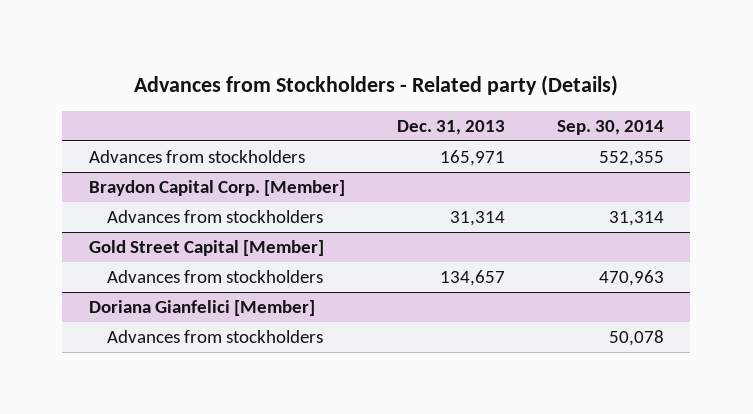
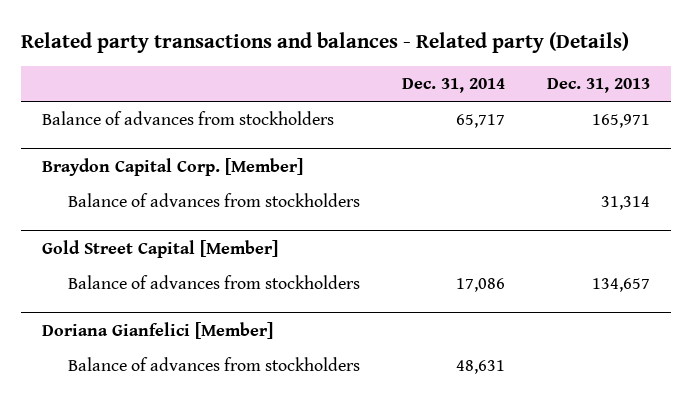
- Advances from Stockholders - Related party (Details)
+ Related party transactions and balances - Related party (Details)
- | Dec. 31, 2013 | Sep. 30, 2014
+ | Dec. 31, 2014 | Dec. 31, 2013
- Advances from stockholders | 165,971 | 552,355
+ Balance of advances from stockholders | 65,717 | 165,971
@ Braydon Capital Corp. [Member]
- Advances from stockholders | 31,314 | 31,314
+ Balance of advances from stockholders | | 31,314
@ Gold Street Capital [Member]
- Advances from stockholders | 134,657 | 470,963
+ Balance of advances from stockholders | 17,086 | 134,657
@ Doriana Gianfelici [Member]
- Advances from stockholders | | 50,078
+ Balance of advances from stockholders | 48,631 |

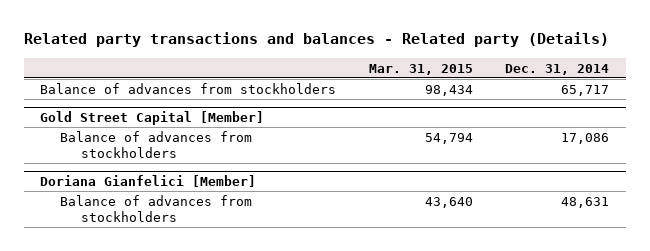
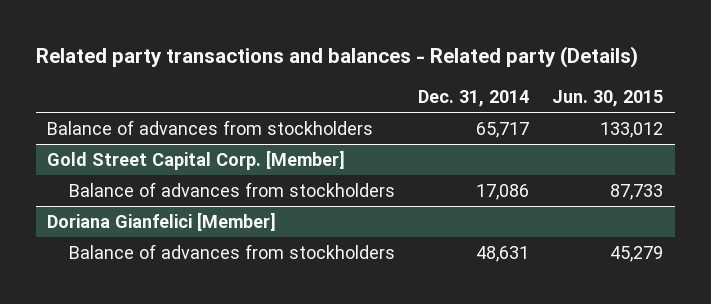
- | Mar. 31, 2015 | Dec. 31, 2014
+ | Dec. 31, 2014 | Jun. 30, 2015
- Gold Street Capital [Member]
+ Gold Street Capital Corp. [Member]

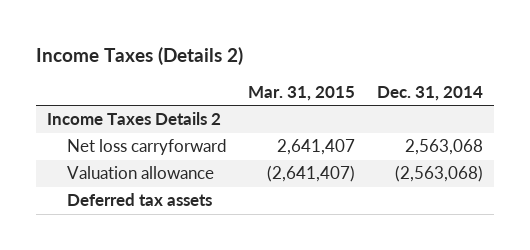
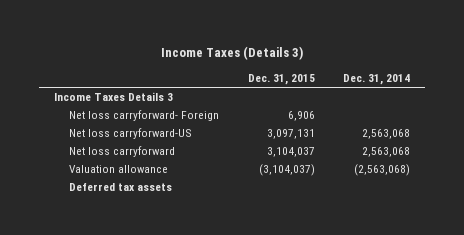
- Income Taxes (Details 2)
+ Income Taxes (Details 3)
- | Mar. 31, 2015 | Dec. 31, 2014
+ | Dec. 31, 2015 | Dec. 31, 2014
- Income Taxes Details 2
+ Income Taxes Details 3
+ Net loss carryforward- Foreign | 6,906 |
+ Net loss carryforward-US | 3,097,131 | 2,563,068

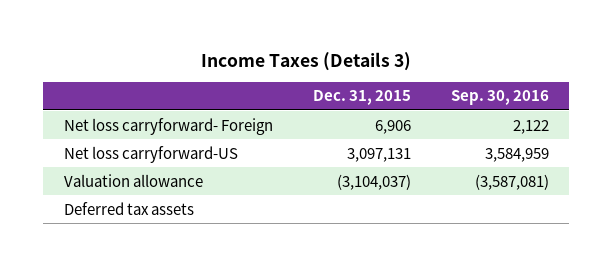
- | Dec. 31, 2015 | Dec. 31, 2014
+ | Dec. 31, 2015 | Sep. 30, 2016
- Income Taxes Details 3
- Net loss carryforward | 3,104,037 | 2,563,068

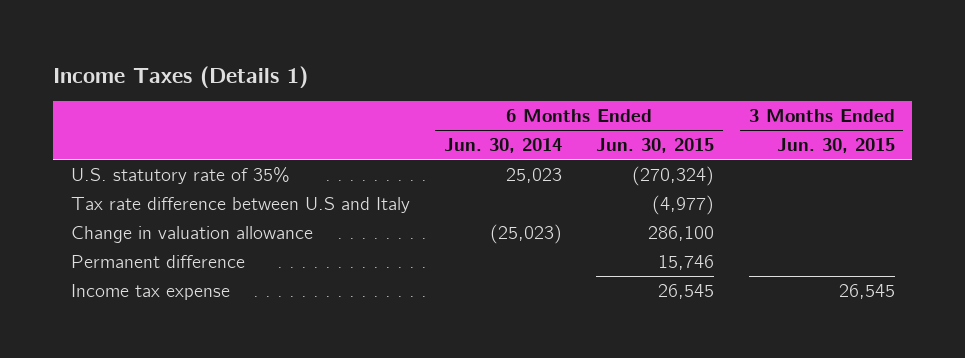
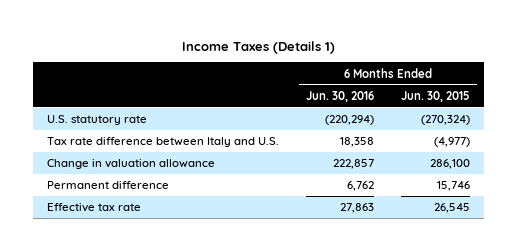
- | 6 Months Ended Jun. 30, 2014 | 6 Months Ended Jun. 30, 2015 | 3 Months Ended Jun. 30, 2015
+ | 6 Months Ended Jun. 30, 2016 | 6 Months Ended Jun. 30, 2015
- U.S. statutory rate of 35% | 25,023 | (270,324) |
- Tax rate difference between U.S and Italy | | (4,977) |
+ U.S. statutory rate | (220,294) | (270,324)
+ Tax rate difference between Italy and U.S. | 18,358 | (4,977)
- Income tax expense | | 26,545 | 26,545
+ Effective tax rate | 27,863 | 26,545

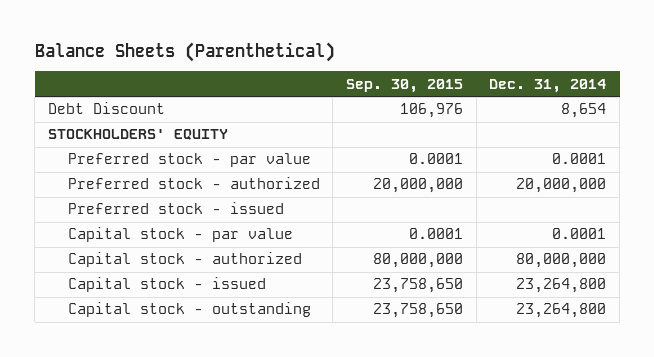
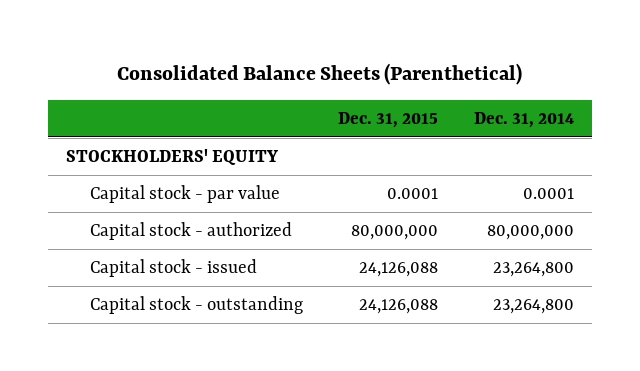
- Balance Sheets (Parenthetical)
+ Consolidated Balance Sheets (Parenthetical)
- | Sep. 30, 2015 | Dec. 31, 2014
+ | Dec. 31, 2015 | Dec. 31, 2014
- Debt Discount | 106,976 | 8,654
- Preferred stock - par value | 0.0001 | 0.0001
- Preferred stock - authorized | 20,000,000 | 20,000,000
- Preferred stock - issued

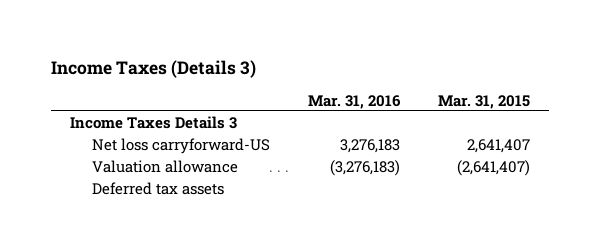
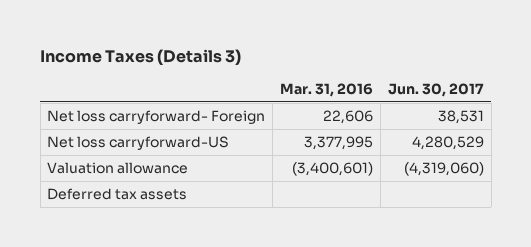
- | Mar. 31, 2016 | Mar. 31, 2015
+ | Mar. 31, 2016 | Jun. 30, 2017
- Income Taxes Details 3
- Net loss carryforward-US | 3,276,183 | 2,641,407
- Valuation allowance | (3,276,183) | (2,641,407)
+ Net loss carryforward- Foreign | 22,606 | 38,531
+ Net loss carryforward-US | 3,377,995 | 4,280,529
+ Valuation allowance | (3,400,601) | (4,319,060)

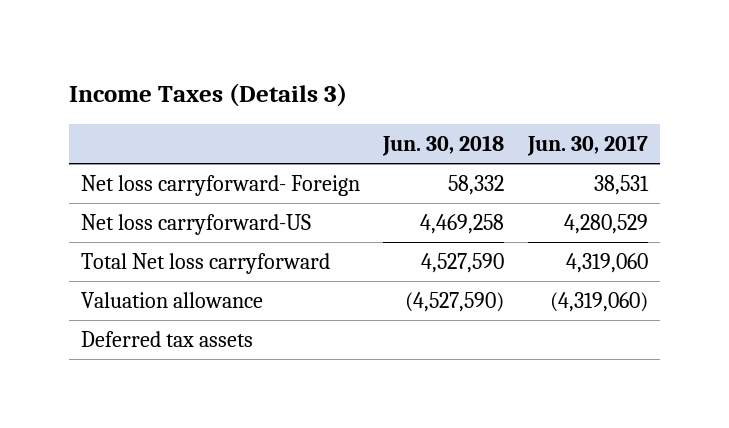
- | Mar. 31, 2016 | Jun. 30, 2017
+ | Jun. 30, 2018 | Jun. 30, 2017
+ Total Net loss carryforward | 4,527,590 | 4,319,060

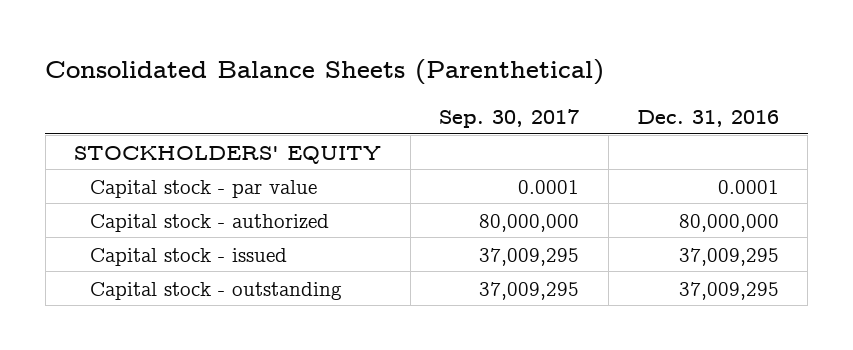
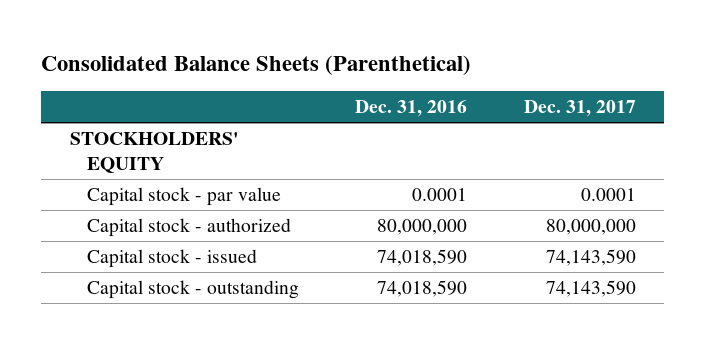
- | Sep. 30, 2017 | Dec. 31, 2016
+ | Dec. 31, 2016 | Dec. 31, 2017
- Capital stock - issued | 37,009,295 | 37,009,295
- Capital stock - outstanding | 37,009,295 | 37,009,295
+ Capital stock - issued | 74,018,590 | 74,143,590
+ Capital stock - outstanding | 74,018,590 | 74,143,590

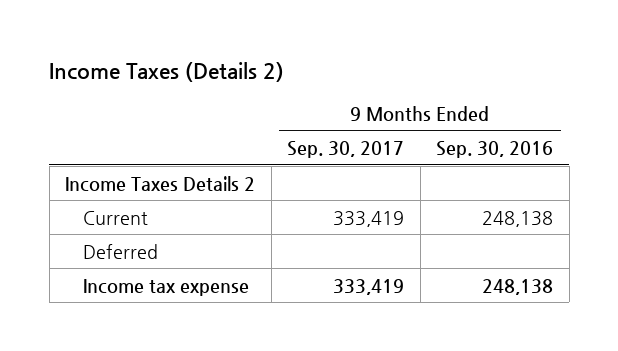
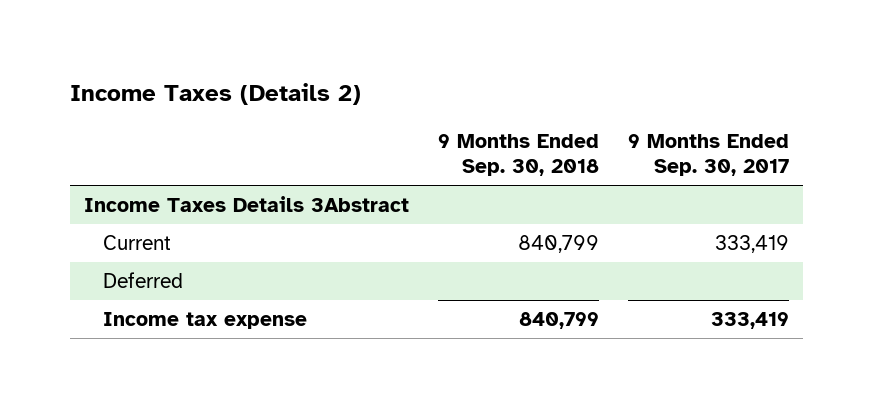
- | 9 Months Ended Sep. 30, 2017 | 9 Months Ended Sep. 30, 2016
+ | 9 Months Ended Sep. 30, 2018 | 9 Months Ended Sep. 30, 2017
- Income Taxes Details 2
+ Income Taxes Details 3Abstract

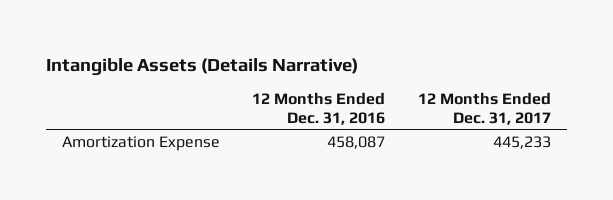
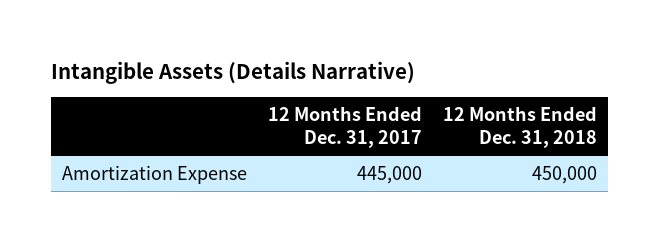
- | 12 Months Ended Dec. 31, 2016 | 12 Months Ended Dec. 31, 2017
+ | 12 Months Ended Dec. 31, 2017 | 12 Months Ended Dec. 31, 2018
- Amortization Expense | 458,087 | 445,233
+ Amortization Expense | 445,000 | 450,000

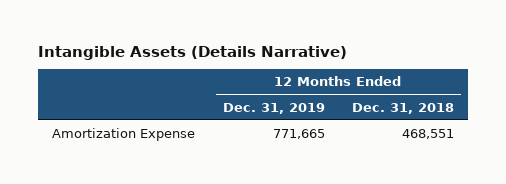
- | 12 Months Ended Dec. 31, 2017 | 12 Months Ended Dec. 31, 2018
+ | 12 Months Ended Dec. 31, 2019 | 12 Months Ended Dec. 31, 2018
- Amortization Expense | 445,000 | 450,000
+ Amortization Expense | 771,665 | 468,551

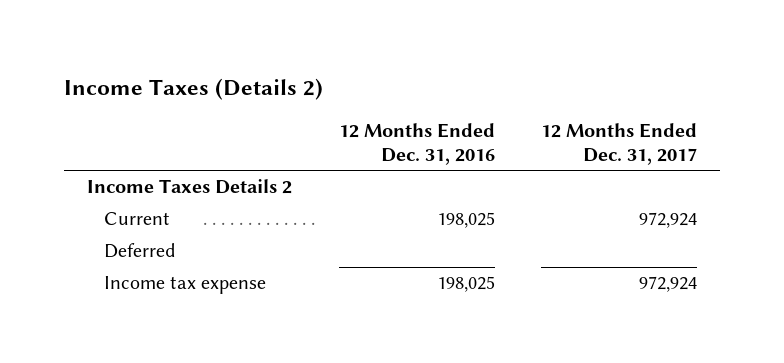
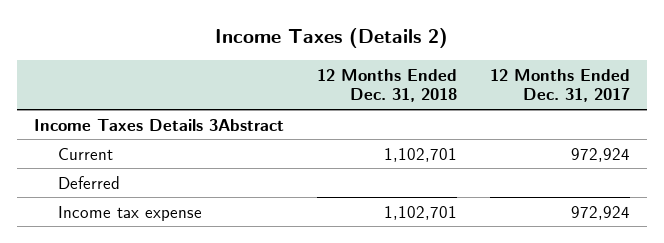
- | 12 Months Ended Dec. 31, 2016 | 12 Months Ended Dec. 31, 2017
+ | 12 Months Ended Dec. 31, 2018 | 12 Months Ended Dec. 31, 2017
- Income Taxes Details 2
+ Income Taxes Details 3Abstract

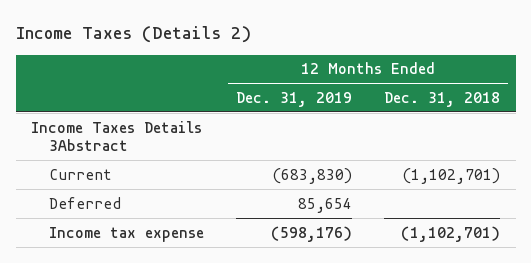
- | 12 Months Ended Dec. 31, 2018 | 12 Months Ended Dec. 31, 2017
+ | 12 Months Ended Dec. 31, 2019 | 12 Months Ended Dec. 31, 2018
- Current | 1,102,701 | 972,924
+ Current | (683,830) | (1,102,701)
- Income tax expense | 1,102,701 | 972,924
+ Income tax expense | (598,176) | (1,102,701)

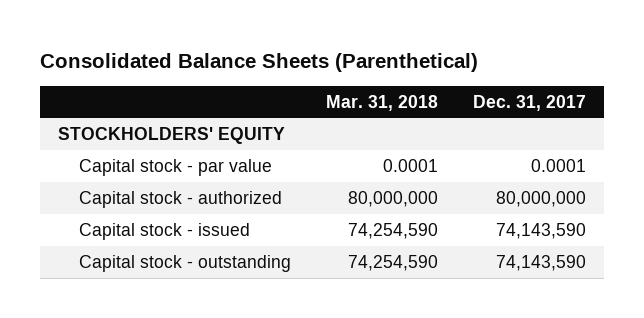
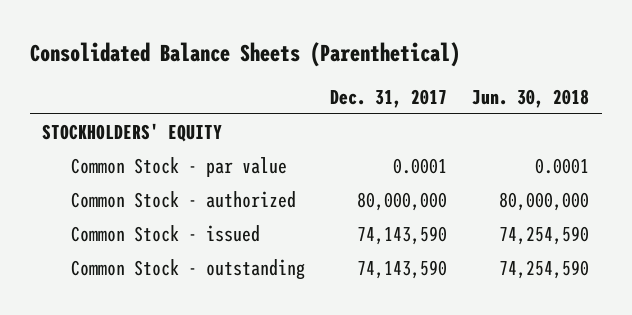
- | Mar. 31, 2018 | Dec. 31, 2017
+ | Dec. 31, 2017 | Jun. 30, 2018
- Capital stock - par value | 0.0001 | 0.0001
- Capital stock - authorized | 80,000,000 | 80,000,000
- Capital stock - issued | 74,254,590 | 74,143,590
- Capital stock - outstanding | 74,254,590 | 74,143,590
+ Common Stock - par value | 0.0001 | 0.0001
+ Common Stock - authorized | 80,000,000 | 80,000,000
+ Common Stock - issued | 74,143,590 | 74,254,590
+ Common Stock - outstanding | 74,143,590 | 74,254,590

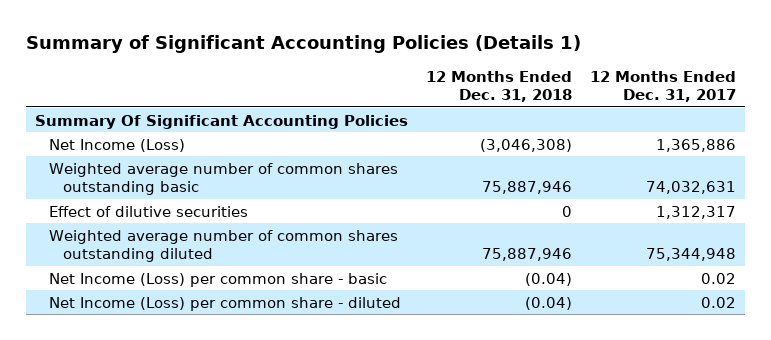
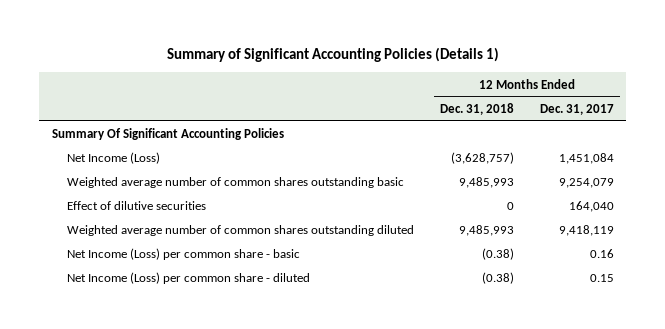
- Net Income (Loss) | (3,046,308) | 1,365,886
- Weighted average number of common shares outstanding basic | 75,887,946 | 74,032,631
- Effect of dilutive securities | 0 | 1,312,317
- Weighted average number of common shares outstanding diluted | 75,887,946 | 75,344,948
- Net Income (Loss) per common share - basic | (0.04) | 0.02
- Net Income (Loss) per common share - diluted | (0.04) | 0.02
+ Net Income (Loss) | (3,628,757) | 1,451,084
+ Weighted average number of common shares outstanding basic | 9,485,993 | 9,254,079
+ Effect of dilutive securities | 0 | 164,040
+ Weighted average number of common shares outstanding diluted | 9,485,993 | 9,418,119
+ Net Income (Loss) per common share - basic | (0.38) | 0.16
+ Net Income (Loss) per common share - diluted | (0.38) | 0.15

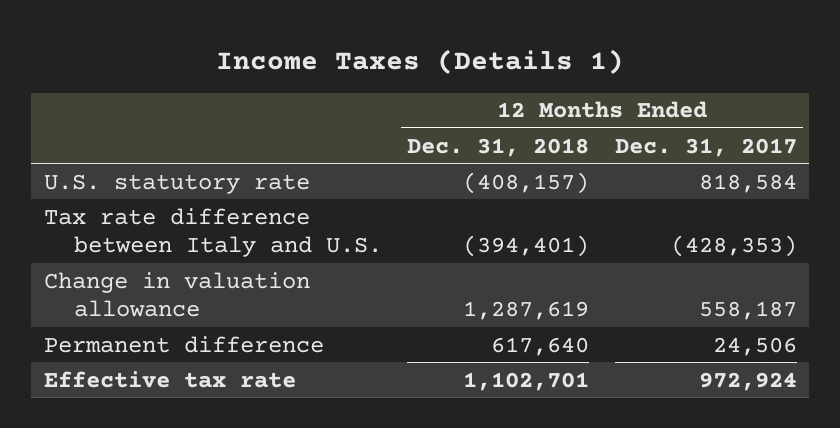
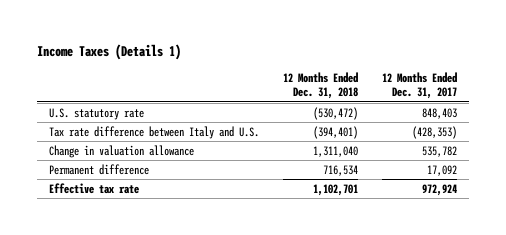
- U.S. statutory rate | (408,157) | 818,584
+ U.S. statutory rate | (530,472) | 848,403
- Change in valuation allowance | 1,287,619 | 558,187
- Permanent difference | 617,640 | 24,506
+ Change in valuation allowance | 1,311,040 | 535,782
+ Permanent difference | 716,534 | 17,092

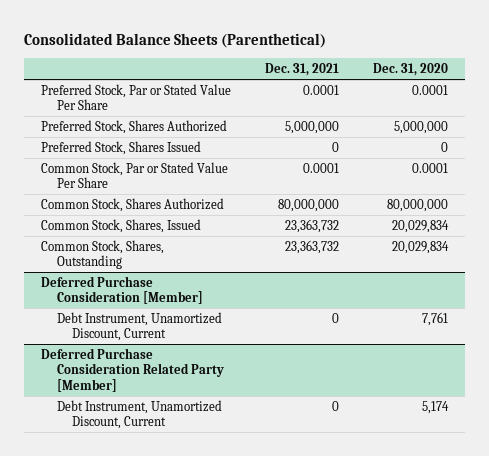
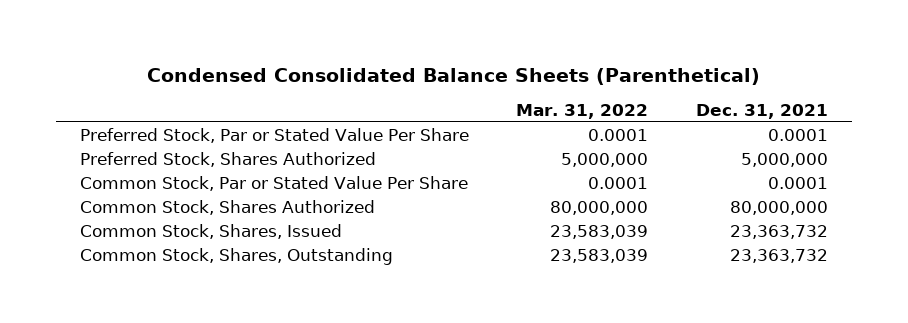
- Consolidated Balance Sheets (Parenthetical)
+ Condensed Consolidated Balance Sheets (Parenthetical)
- | Dec. 31, 2021 | Dec. 31, 2020
+ | Mar. 31, 2022 | Dec. 31, 2021
- Preferred Stock, Shares Issued | 0 | 0
- Deferred Purchase Consideration [Member]
- Debt Instrument, Unamortized Discount, Current | 0 | 7,761
- Deferred Purchase Consideration Related Party [Member]
- Debt Instrument, Unamortized Discount, Current | 0 | 5,174

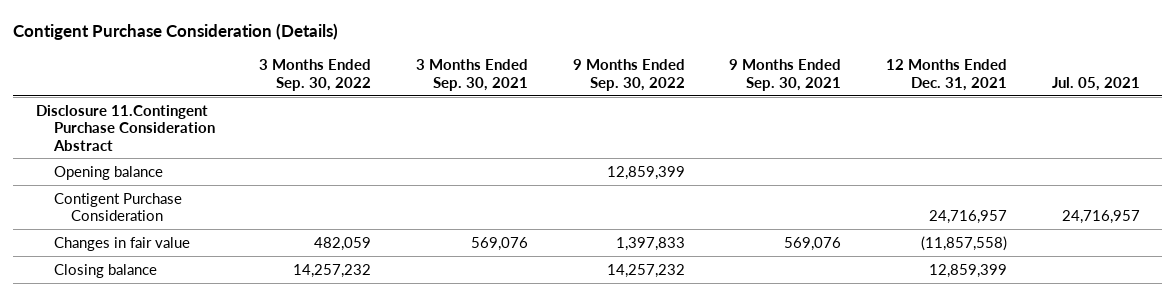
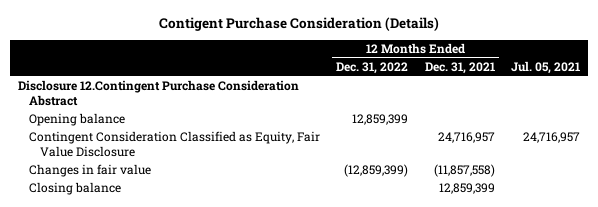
- | 3 Months Ended Sep. 30, 2022 | 3 Months Ended Sep. 30, 2021 | 9 Months Ended Sep. 30, 2022 | 9 Months Ended Sep. 30, 2021 | 12 Months Ended Dec. 31, 2021 | Jul. 05, 2021
+ | 12 Months Ended Dec. 31, 2022 | 12 Months Ended Dec. 31, 2021 | Jul. 05, 2021
- Disclosure 11.Contingent Purchase Consideration Abstract
+ Disclosure 12.Contingent Purchase Consideration Abstract
- Contigent Purchase Consideration | | | | | 24,716,957 | 24,716,957
+ Contingent Consideration Classified as Equity, Fair Value Disclosure | | 24,716,957 | 24,716,957

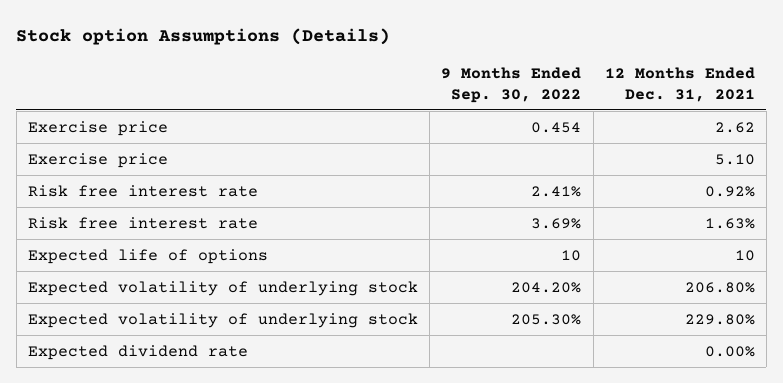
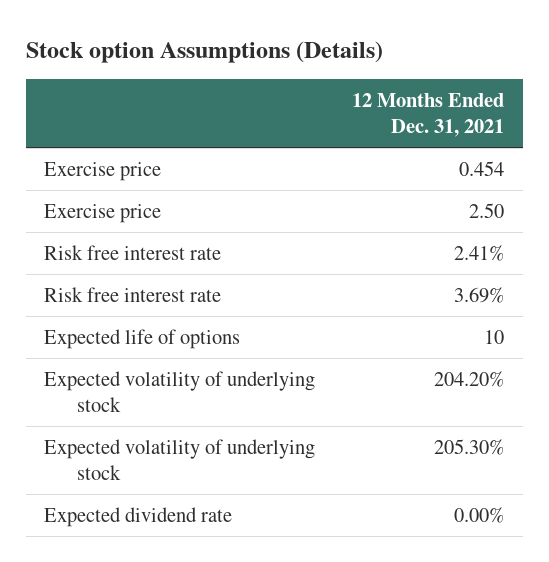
- | 9 Months Ended Sep. 30, 2022 | 12 Months Ended Dec. 31, 2021
+ | 12 Months Ended Dec. 31, 2021
- Exercise price | 0.454 | 2.62
- Exercise price | | 5.10
- Risk free interest rate | 2.41% | 0.92%
- Risk free interest rate | 3.69% | 1.63%
+ Exercise price | 0.454
+ Exercise price | 2.50
+ Risk free interest rate | 2.41%
+ Risk free interest rate | 3.69%
- Expected volatility of underlying stock | 204.20% | 206.80%
- Expected volatility of underlying stock | 205.30% | 229.80%
+ Expected volatility of underlying stock | 204.20%
+ Expected volatility of underlying stock | 205.30%

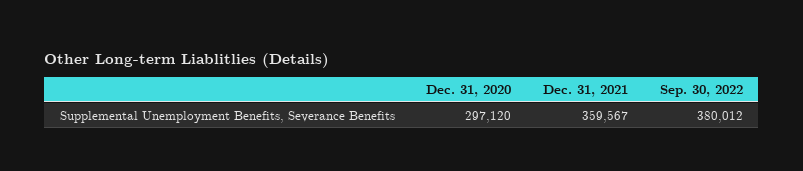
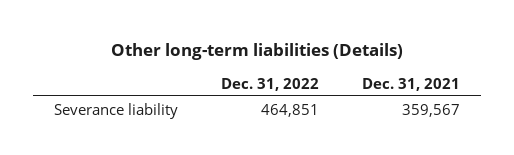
- Other Long-term Liablitlies (Details)
+ Other long-term liabilities (Details)
- | Dec. 31, 2020 | Dec. 31, 2021 | Sep. 30, 2022
+ | Dec. 31, 2022 | Dec. 31, 2021
- Supplemental Unemployment Benefits, Severance Benefits | 297,120 | 359,567 | 380,012
+ Severance liability | 464,851 | 359,567

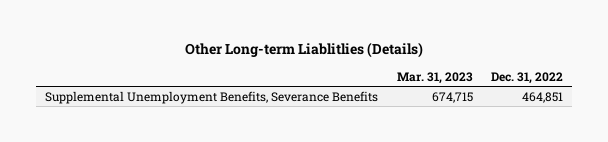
- Other long-term liabilities (Details)
+ Other Long-term Liablitlies (Details)
- | Dec. 31, 2022 | Dec. 31, 2021
+ | Mar. 31, 2023 | Dec. 31, 2022
- Severance liability | 464,851 | 359,567
+ Supplemental Unemployment Benefits, Severance Benefits | 674,715 | 464,851

